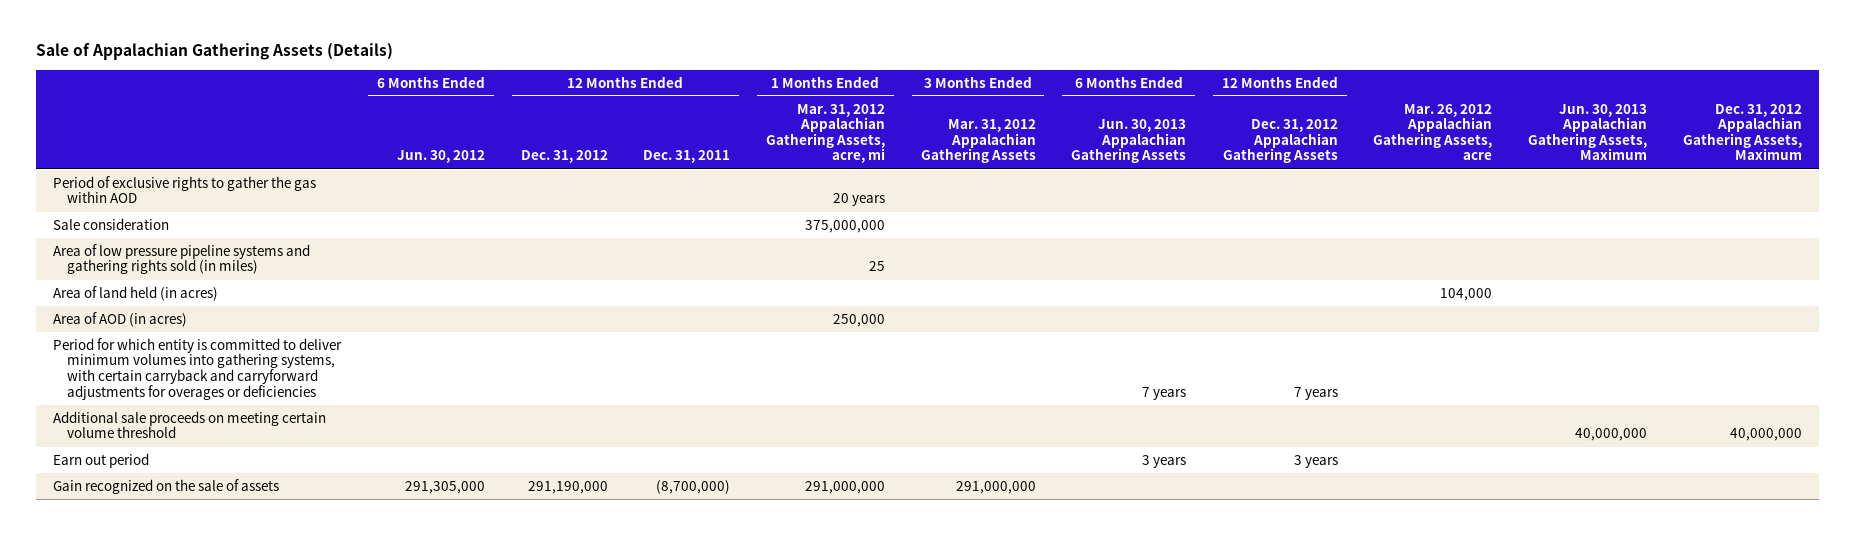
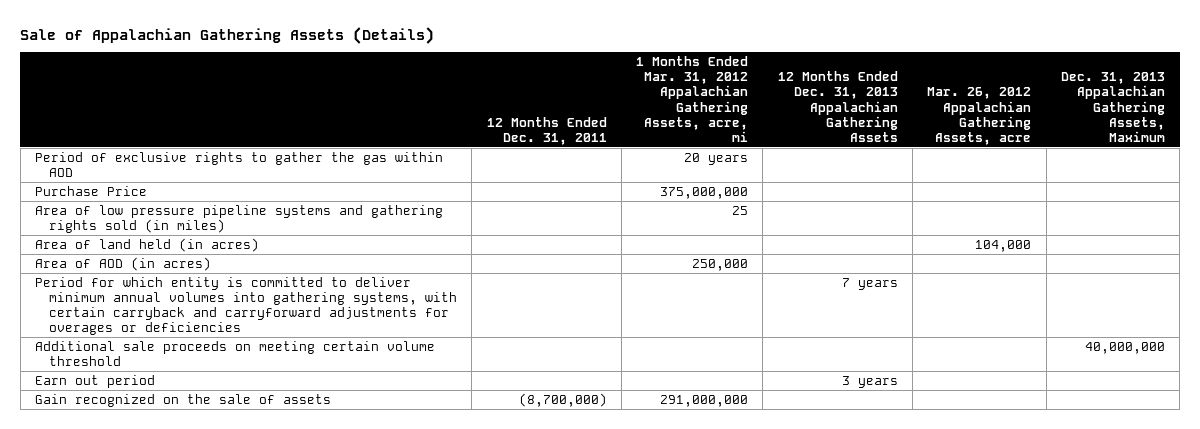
- | 6 Months Ended Jun. 30, 2012 | 12 Months Ended Dec. 31, 2012 | 12 Months Ended Dec. 31, 2011 | 1 Months Ended Mar. 31, 2012 Appalachian Gathering Assets, acre, mi | 3 Months Ended Mar. 31, 2012 Appalachian Gathering Assets | 6 Months Ended Jun. 30, 2013 Appalachian Gathering Assets | 12 Months Ended Dec. 31, 2012 Appalachian Gathering Assets | Mar. 26, 2012 Appalachian Gathering Assets, acre | Jun. 30, 2013 Appalachian Gathering Assets, Maximum | Dec. 31, 2012 Appalachian Gathering Assets, Maximum
+ | 12 Months Ended Dec. 31, 2011 | 1 Months Ended Mar. 31, 2012 Appalachian Gathering Assets, acre, mi | 12 Months Ended Dec. 31, 2013 Appalachian Gathering Assets | Mar. 26, 2012 Appalachian Gathering Assets, acre | Dec. 31, 2013 Appalachian Gathering Assets, Maximum
- Sale consideration | | | | 375,000,000 | | | | | |
+ Purchase Price | | 375,000,000 | | |
- Period for which entity is committed to deliver minimum volumes into gathering systems, with certain carryback and carryforward adjustments for overages or deficiencies | | | | | | 7 years | 7 years | | |
+ Period for which entity is committed to deliver minimum annual volumes into gathering systems, with certain carryback and carryforward adjustments for overages or deficiencies | | | 7 years | |

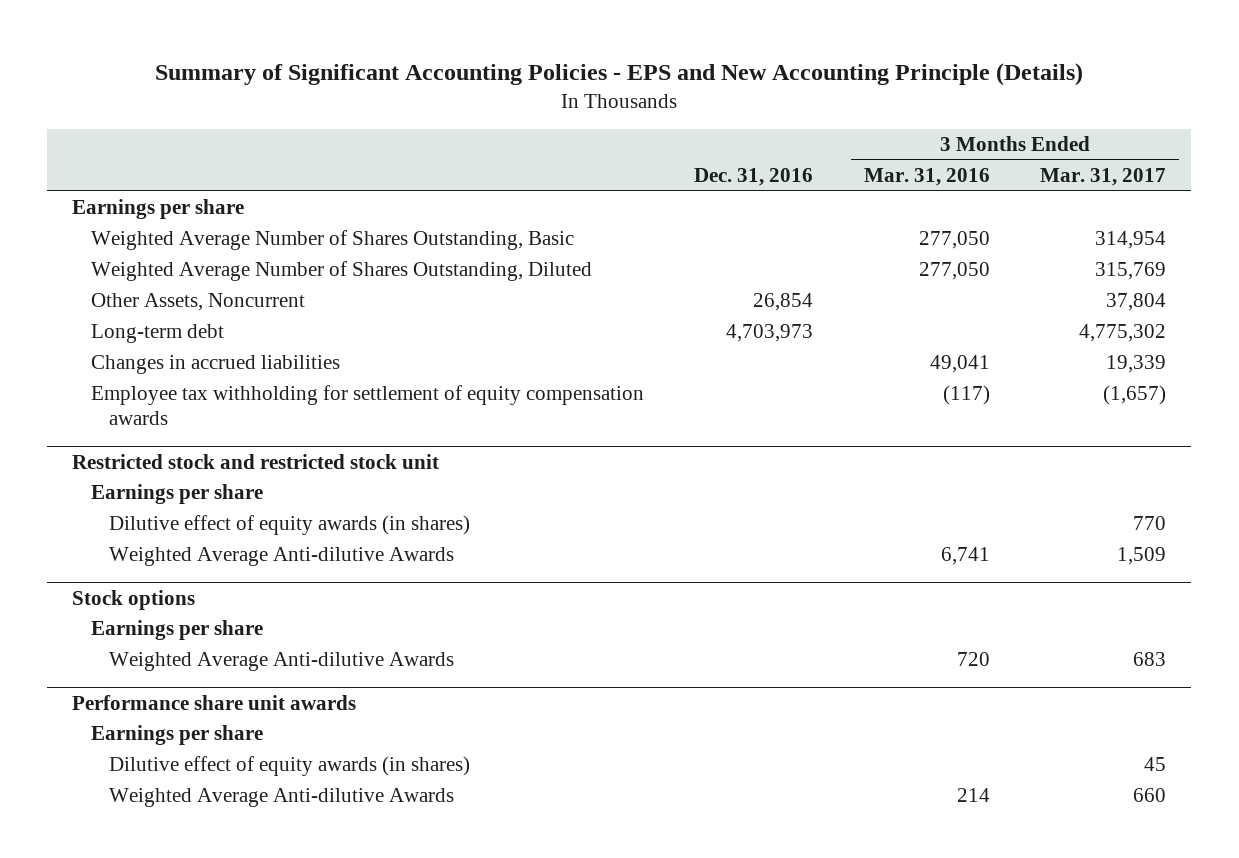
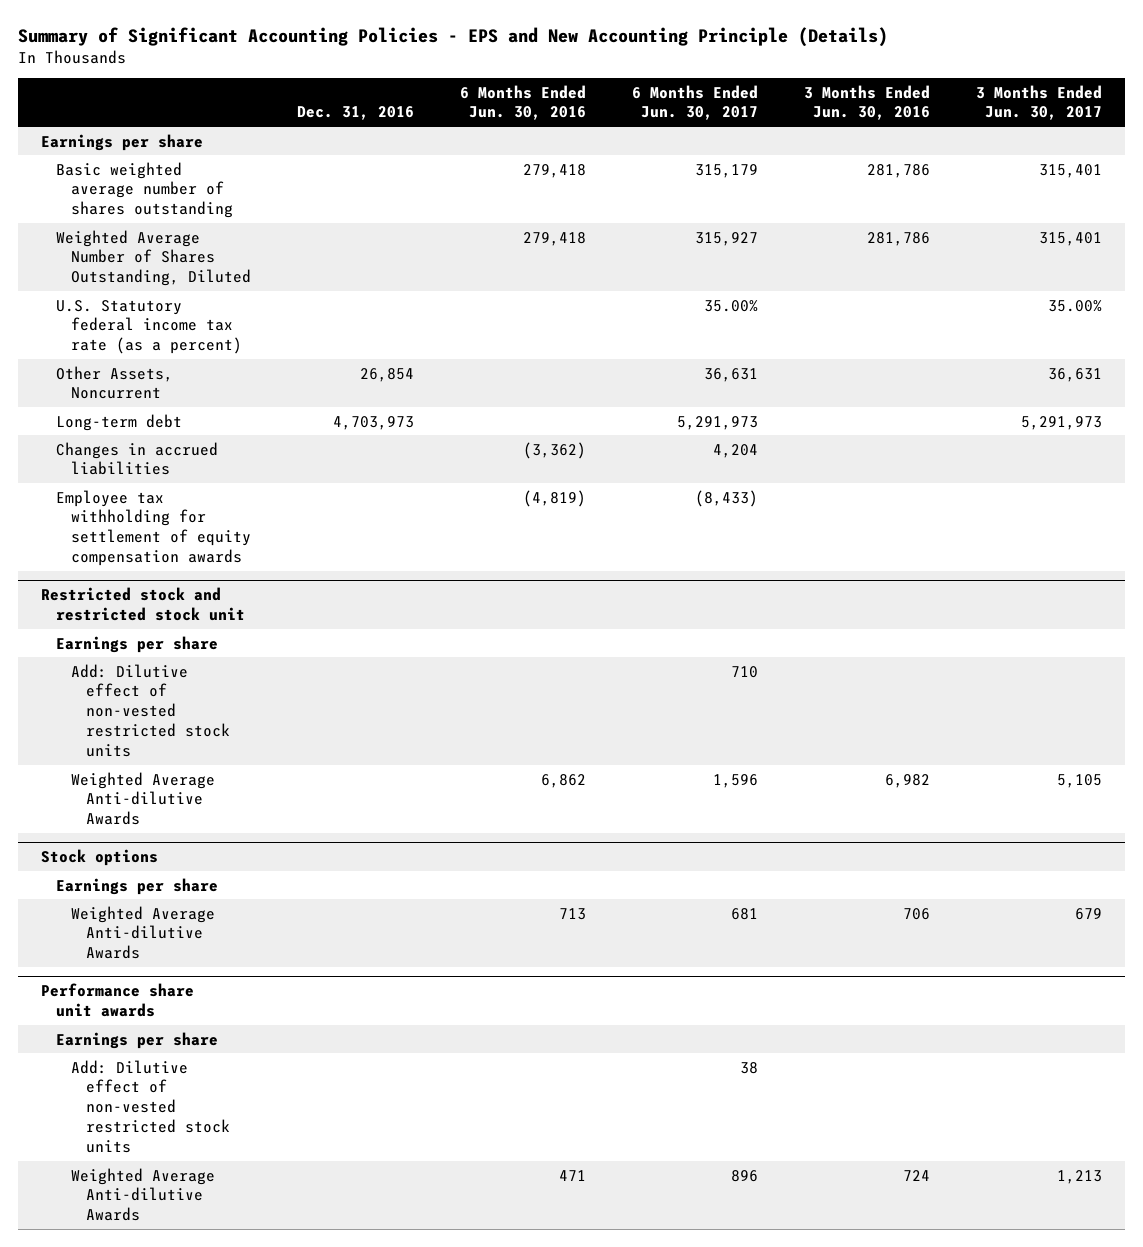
- | Dec. 31, 2016 | 3 Months Ended Mar. 31, 2016 | 3 Months Ended Mar. 31, 2017
+ | Dec. 31, 2016 | 6 Months Ended Jun. 30, 2016 | 6 Months Ended Jun. 30, 2017 | 3 Months Ended Jun. 30, 2016 | 3 Months Ended Jun. 30, 2017
- Weighted Average Number of Shares Outstanding, Basic | | 277,050 | 314,954
+ Basic weighted average number of shares outstanding | | 279,418 | 315,179 | 281,786 | 315,401
+ U.S. Statutory federal income tax rate (as a percent) | | | 35.00% | | 35.00%
@ Restricted stock and restricted stock unit
- Dilutive effect of equity awards (in shares) | | | 770
+ Add: Dilutive effect of non-vested restricted stock units | | | 710 | |
@ Performance share unit awards
- Dilutive effect of equity awards (in shares) | | | 45
+ Add: Dilutive effect of non-vested restricted stock units | | | 38 | |

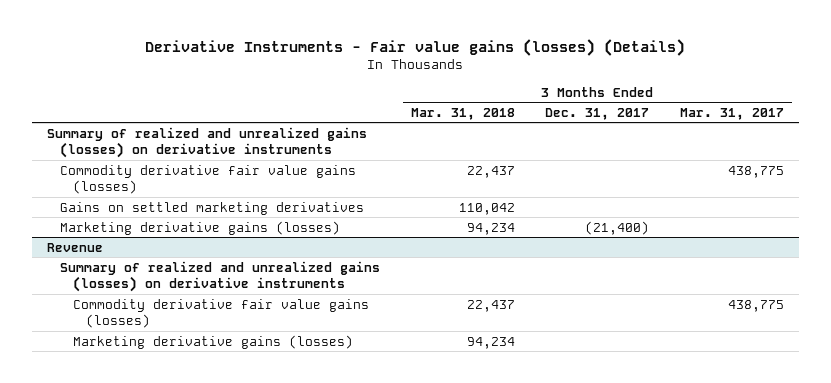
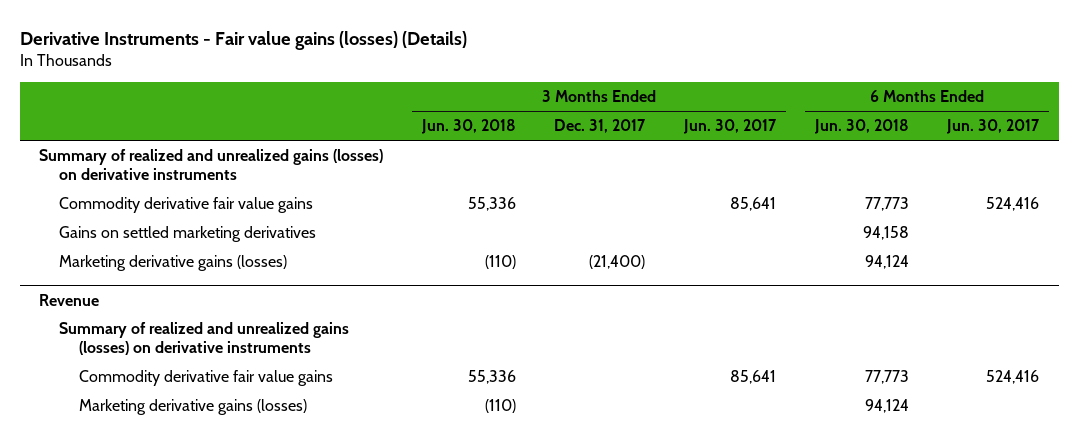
- | 3 Months Ended Mar. 31, 2018 | 3 Months Ended Dec. 31, 2017 | 3 Months Ended Mar. 31, 2017
+ | 3 Months Ended Jun. 30, 2018 | 3 Months Ended Dec. 31, 2017 | 3 Months Ended Jun. 30, 2017 | 6 Months Ended Jun. 30, 2018 | 6 Months Ended Jun. 30, 2017
- Commodity derivative fair value gains (losses) | 22,437 | | 438,775
+ Commodity derivative fair value gains | 55,336 | | 85,641 | 77,773 | 524,416
@ Revenue
- Commodity derivative fair value gains (losses) | 22,437 | | 438,775
+ Commodity derivative fair value gains | 55,336 | | 85,641 | 77,773 | 524,416

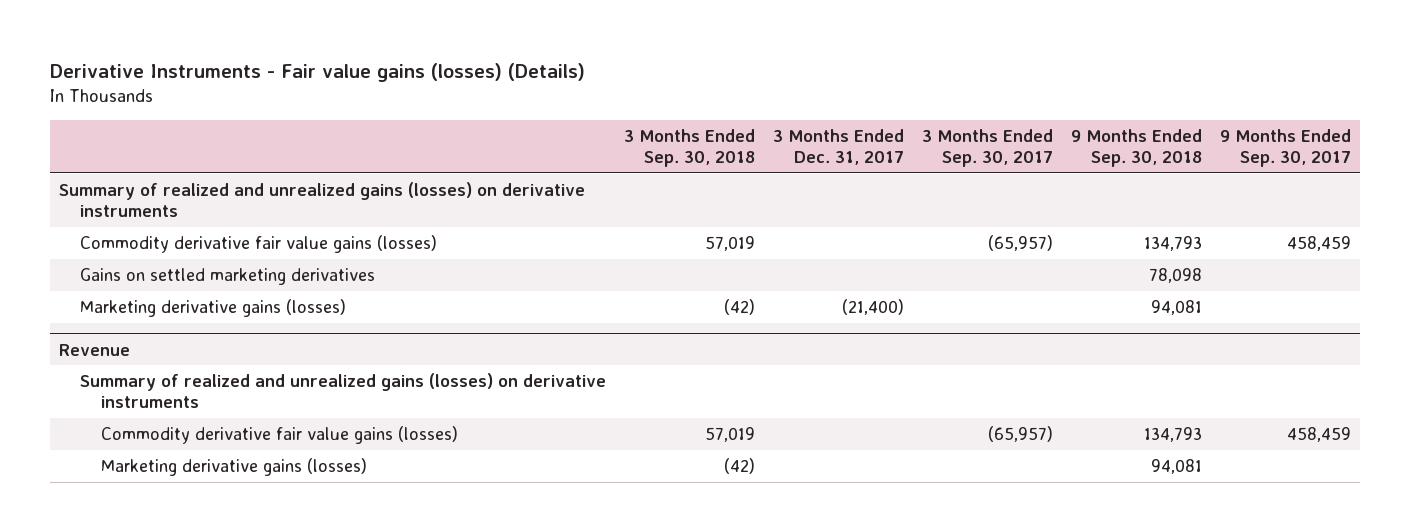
- | 3 Months Ended Jun. 30, 2018 | 3 Months Ended Dec. 31, 2017 | 3 Months Ended Jun. 30, 2017 | 6 Months Ended Jun. 30, 2018 | 6 Months Ended Jun. 30, 2017
+ | 3 Months Ended Sep. 30, 2018 | 3 Months Ended Dec. 31, 2017 | 3 Months Ended Sep. 30, 2017 | 9 Months Ended Sep. 30, 2018 | 9 Months Ended Sep. 30, 2017
- Commodity derivative fair value gains | 55,336 | | 85,641 | 77,773 | 524,416
+ Commodity derivative fair value gains (losses) | 57,019 | | (65,957) | 134,793 | 458,459
@ Revenue
- Commodity derivative fair value gains | 55,336 | | 85,641 | 77,773 | 524,416
+ Commodity derivative fair value gains (losses) | 57,019 | | (65,957) | 134,793 | 458,459

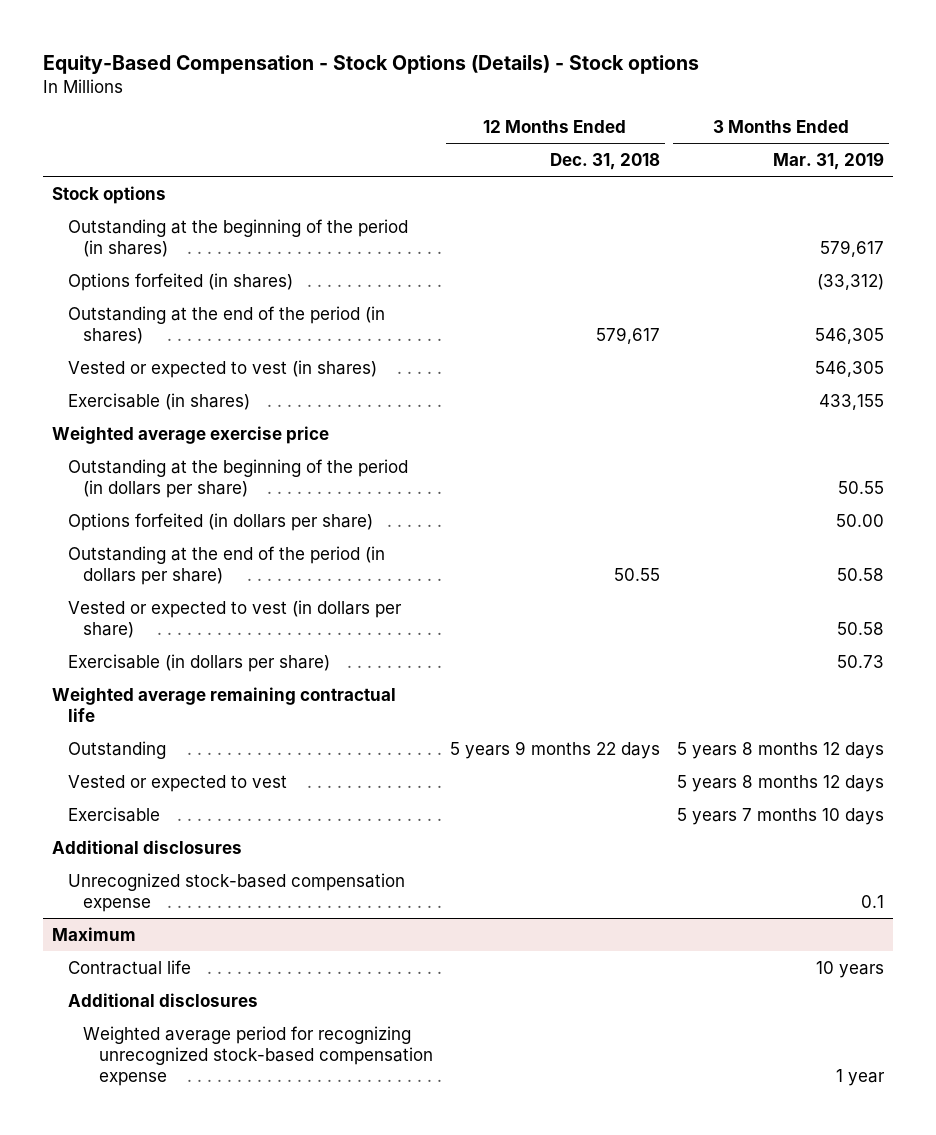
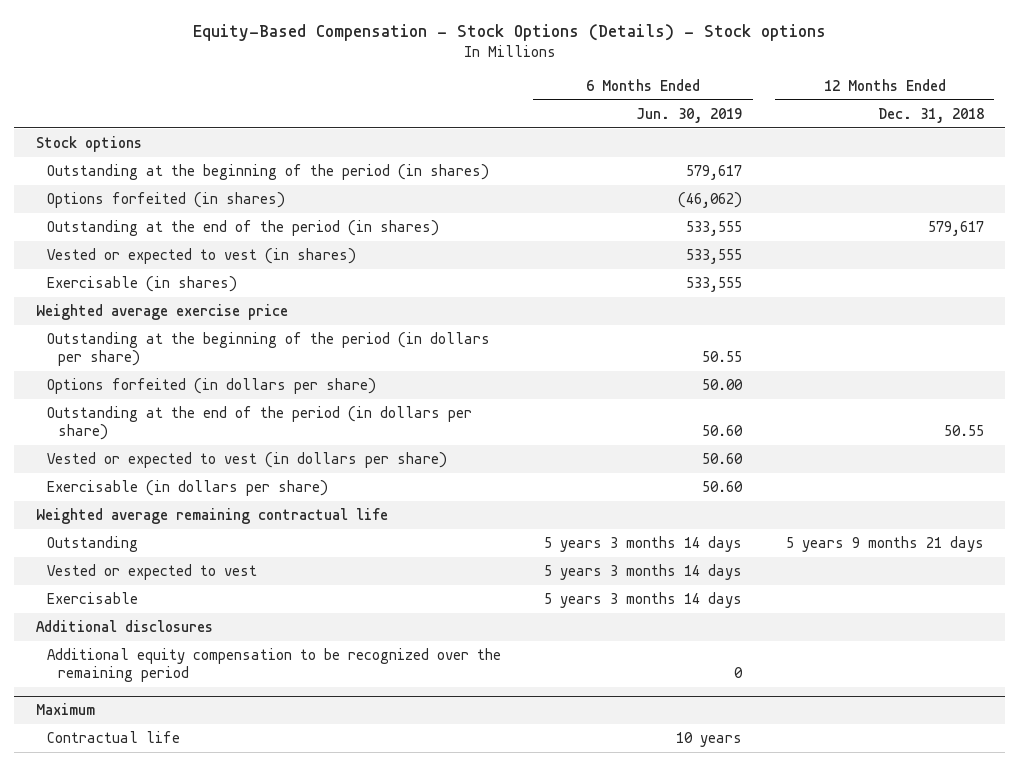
- | 12 Months Ended Dec. 31, 2018 | 3 Months Ended Mar. 31, 2019
+ | 6 Months Ended Jun. 30, 2019 | 12 Months Ended Dec. 31, 2018
- Outstanding | 5 years 9 months 22 days | 5 years 8 months 12 days
+ Outstanding | 5 years 3 months 14 days | 5 years 9 months 21 days
- Unrecognized stock-based compensation expense | | 0.1
+ Additional equity compensation to be recognized over the remaining period | 0 |
@ Maximum
- Additional disclosures
- Weighted average period for recognizing unrecognized stock-based compensation expense | | 1 year

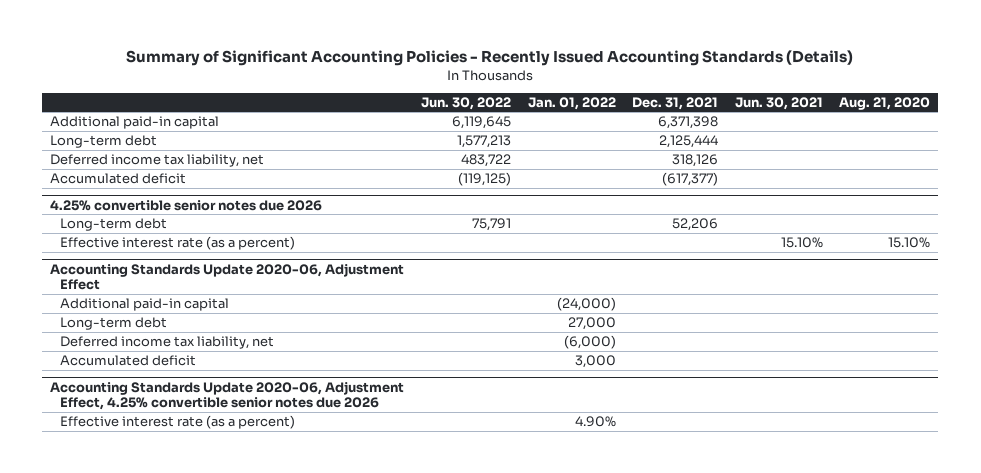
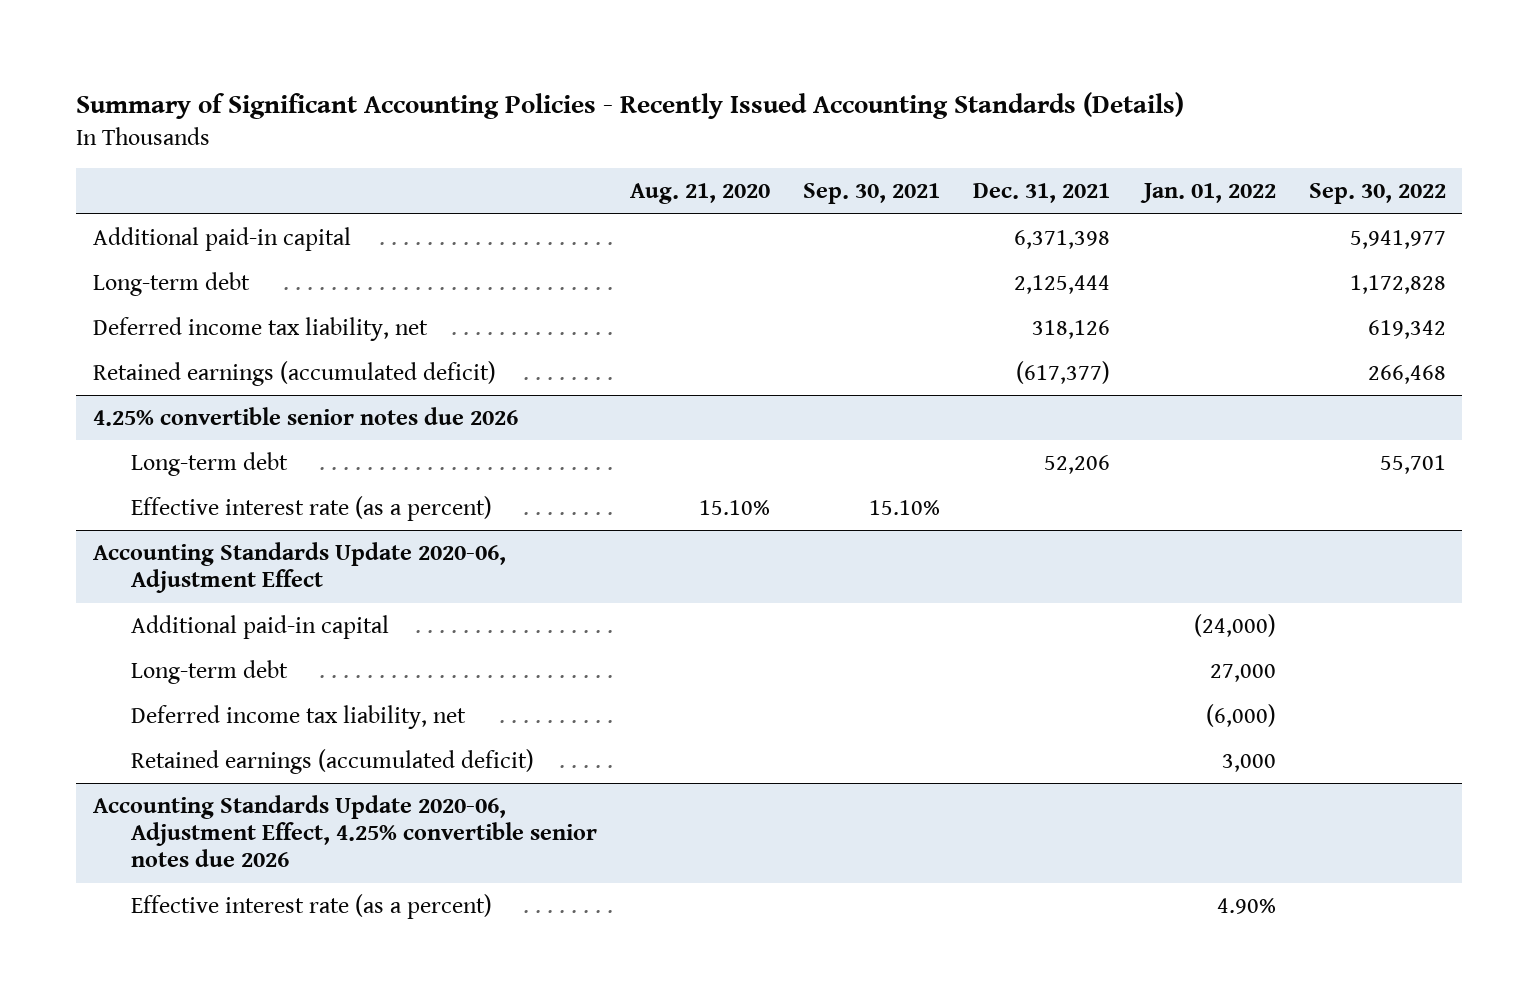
- | Jun. 30, 2022 | Jan. 01, 2022 | Dec. 31, 2021 | Jun. 30, 2021 | Aug. 21, 2020
+ | Aug. 21, 2020 | Sep. 30, 2021 | Dec. 31, 2021 | Jan. 01, 2022 | Sep. 30, 2022
- Accumulated deficit | (119,125) | | (617,377) | |
+ Retained earnings (accumulated deficit) | | | (617,377) | | 266,468
@ Accounting Standards Update 2020-06, Adjustment Effect
- Accumulated deficit | | 3,000 | | |
+ Retained earnings (accumulated deficit) | | | | 3,000 |

